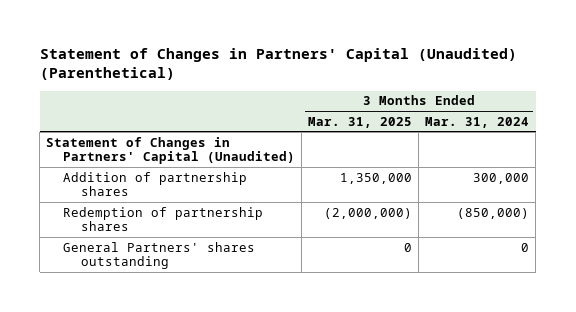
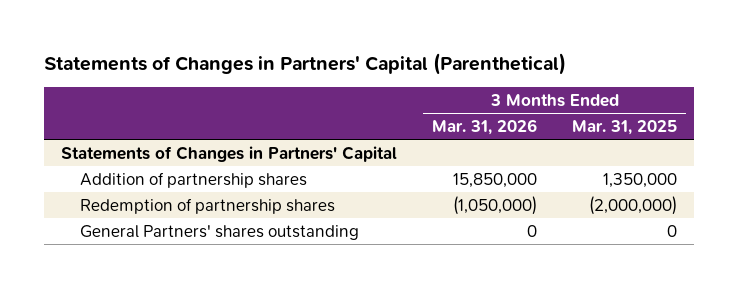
- Statement of Changes in Partners' Capital (Unaudited) (Parenthetical)
+ Statements of Changes in Partners' Capital (Parenthetical)
- | 3 Months Ended Mar. 31, 2025 | 3 Months Ended Mar. 31, 2024
+ | 3 Months Ended Mar. 31, 2026 | 3 Months Ended Mar. 31, 2025
- Statement of Changes in Partners' Capital (Unaudited)
+ Statements of Changes in Partners' Capital

